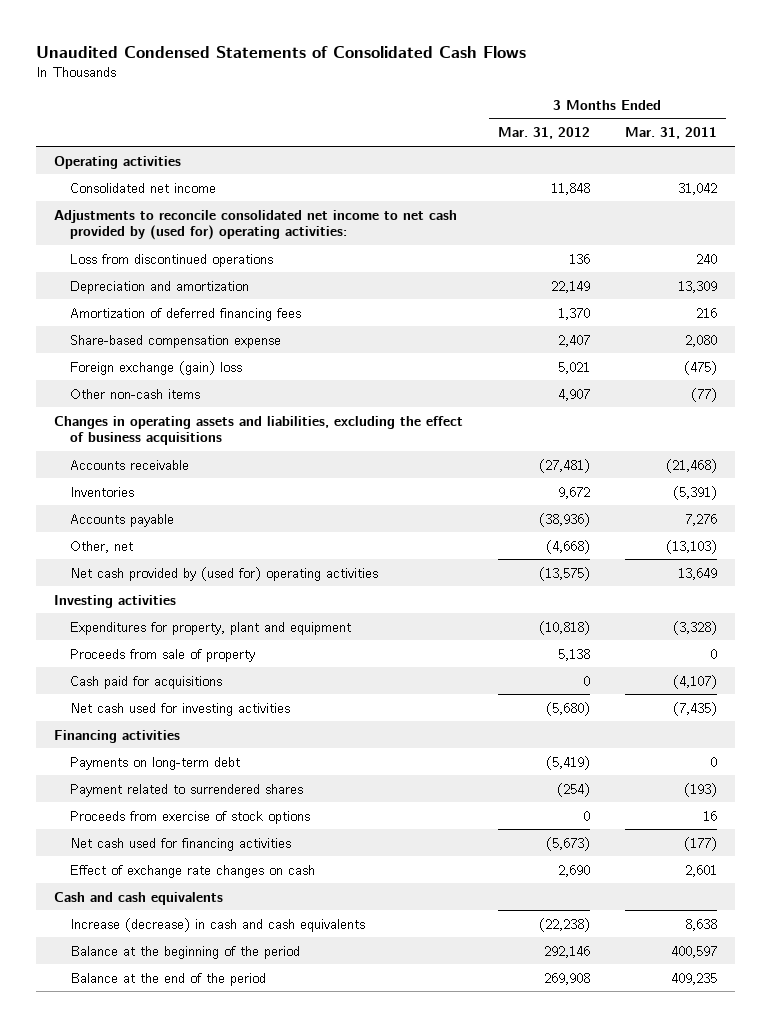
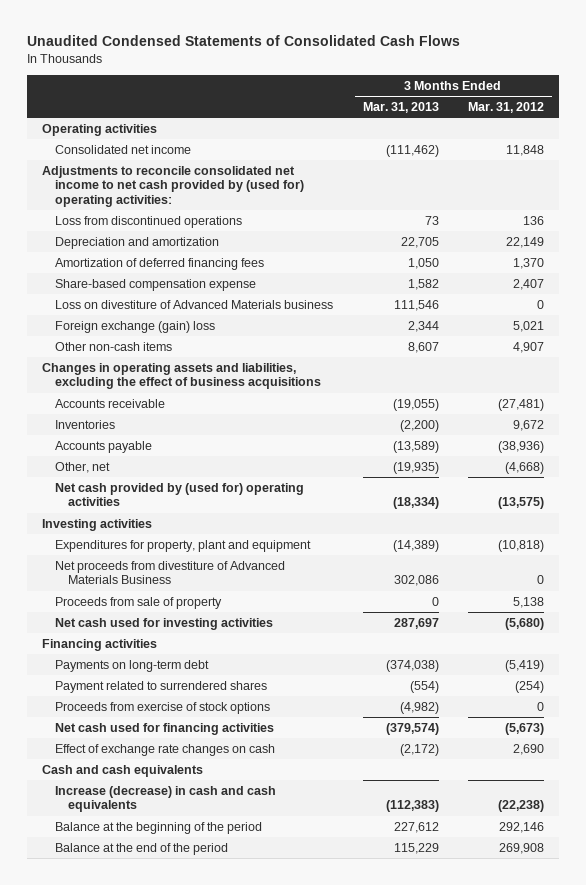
- | 3 Months Ended Mar. 31, 2012 | 3 Months Ended Mar. 31, 2011
+ | 3 Months Ended Mar. 31, 2013 | 3 Months Ended Mar. 31, 2012
+ Loss on divestiture of Advanced Materials business | 111,546 | 0
+ Net proceeds from divestiture of Advanced Materials Business | 302,086 | 0
- Cash paid for acquisitions | 0 | (4,107)

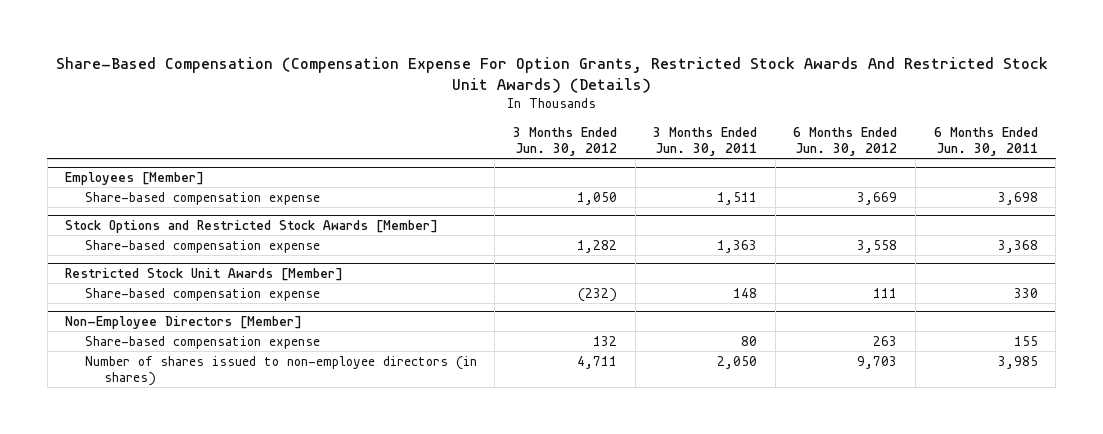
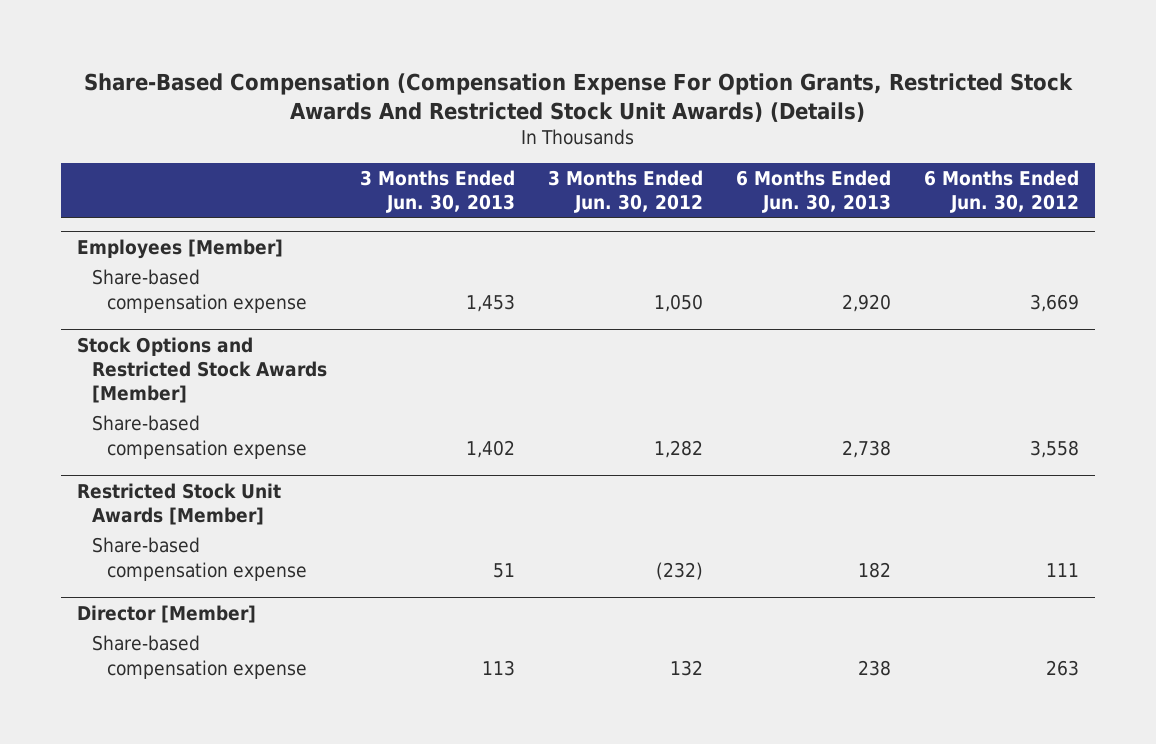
- | 3 Months Ended Jun. 30, 2012 | 3 Months Ended Jun. 30, 2011 | 6 Months Ended Jun. 30, 2012 | 6 Months Ended Jun. 30, 2011
+ | 3 Months Ended Jun. 30, 2013 | 3 Months Ended Jun. 30, 2012 | 6 Months Ended Jun. 30, 2013 | 6 Months Ended Jun. 30, 2012
- Non-Employee Directors [Member]
+ Director [Member]
- Number of shares issued to non-employee directors (in shares) | 4,711 | 2,050 | 9,703 | 3,985

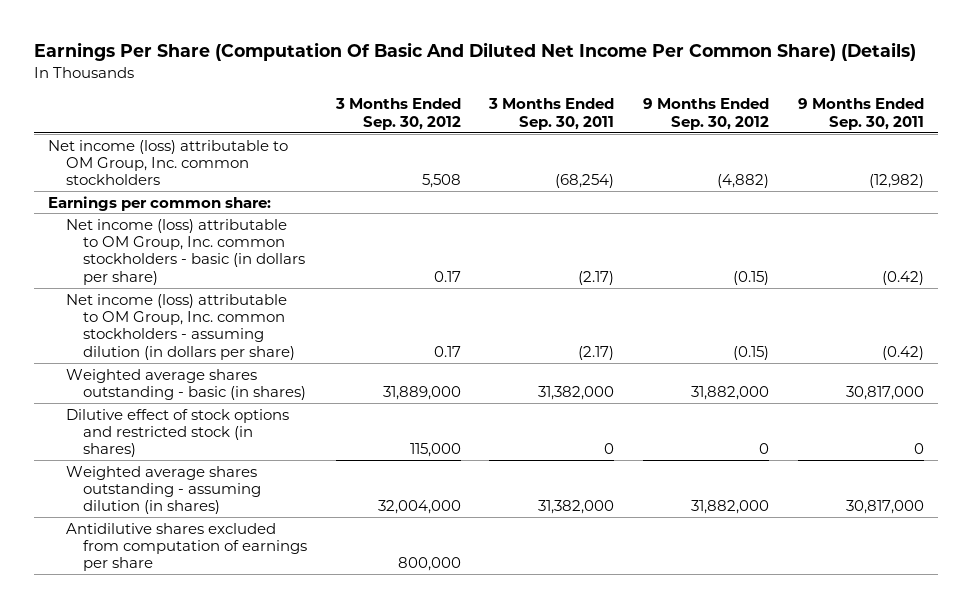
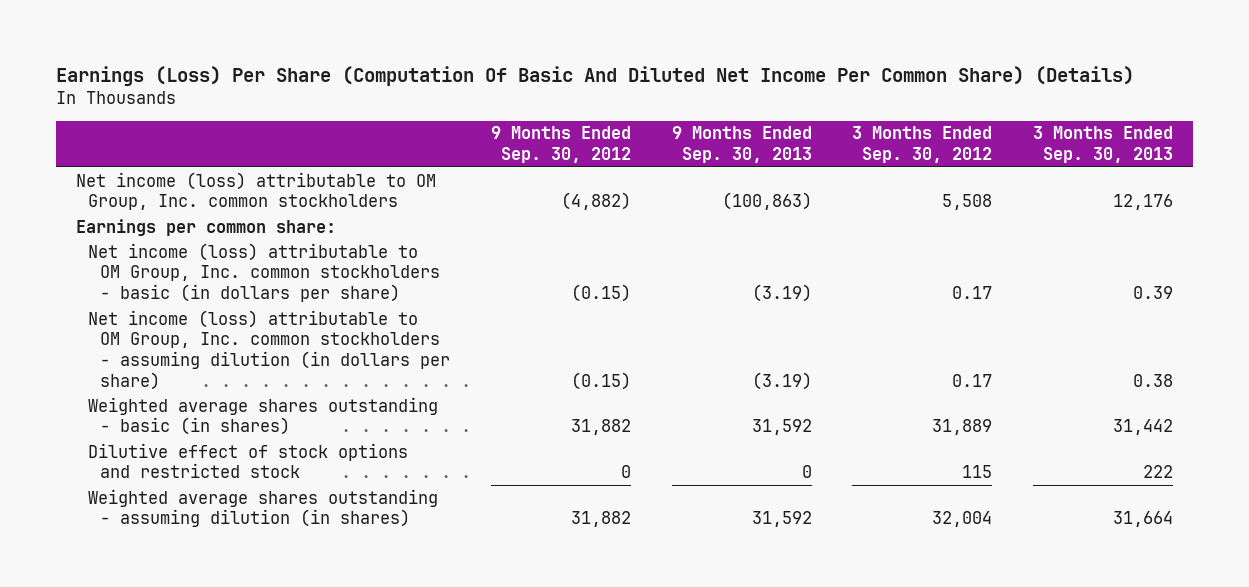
- Earnings Per Share (Computation Of Basic And Diluted Net Income Per Common Share) (Details)
+ Earnings (Loss) Per Share (Computation Of Basic And Diluted Net Income Per Common Share) (Details)
- | 3 Months Ended Sep. 30, 2012 | 3 Months Ended Sep. 30, 2011 | 9 Months Ended Sep. 30, 2012 | 9 Months Ended Sep. 30, 2011
+ | 9 Months Ended Sep. 30, 2012 | 9 Months Ended Sep. 30, 2013 | 3 Months Ended Sep. 30, 2012 | 3 Months Ended Sep. 30, 2013
- Weighted average shares outstanding - basic (in shares) | 31,889,000 | 31,382,000 | 31,882,000 | 30,817,000
- Dilutive effect of stock options and restricted stock (in shares) | 115,000 | 0 | 0 | 0
- Weighted average shares outstanding - assuming dilution (in shares) | 32,004,000 | 31,382,000 | 31,882,000 | 30,817,000
- Antidilutive shares excluded from computation of earnings per share | 800,000 | | |
+ Weighted average shares outstanding - basic (in shares) | 31,882 | 31,592 | 31,889 | 31,442
+ Dilutive effect of stock options and restricted stock | 0 | 0 | 115 | 222
+ Weighted average shares outstanding - assuming dilution (in shares) | 31,882 | 31,592 | 32,004 | 31,664

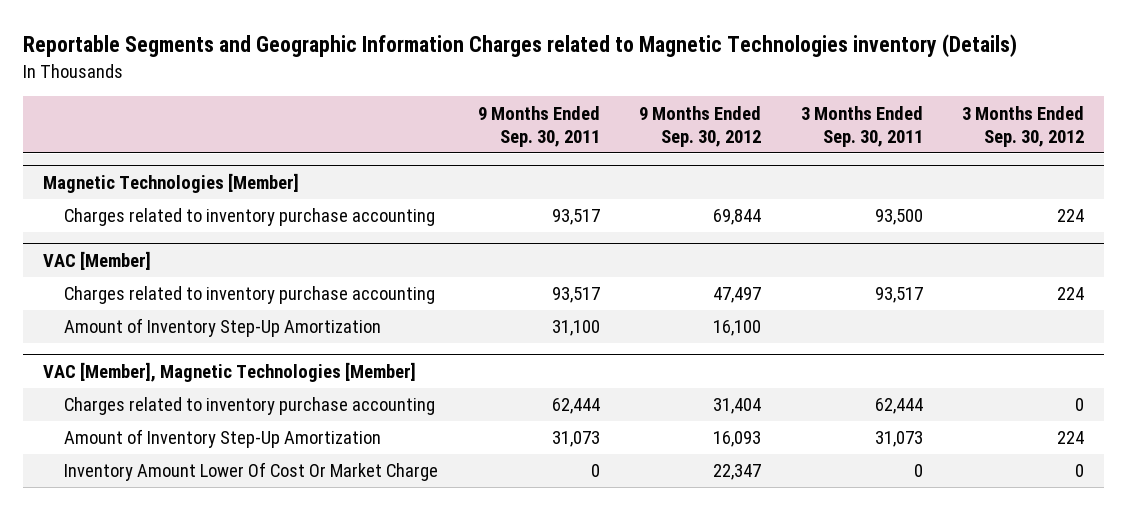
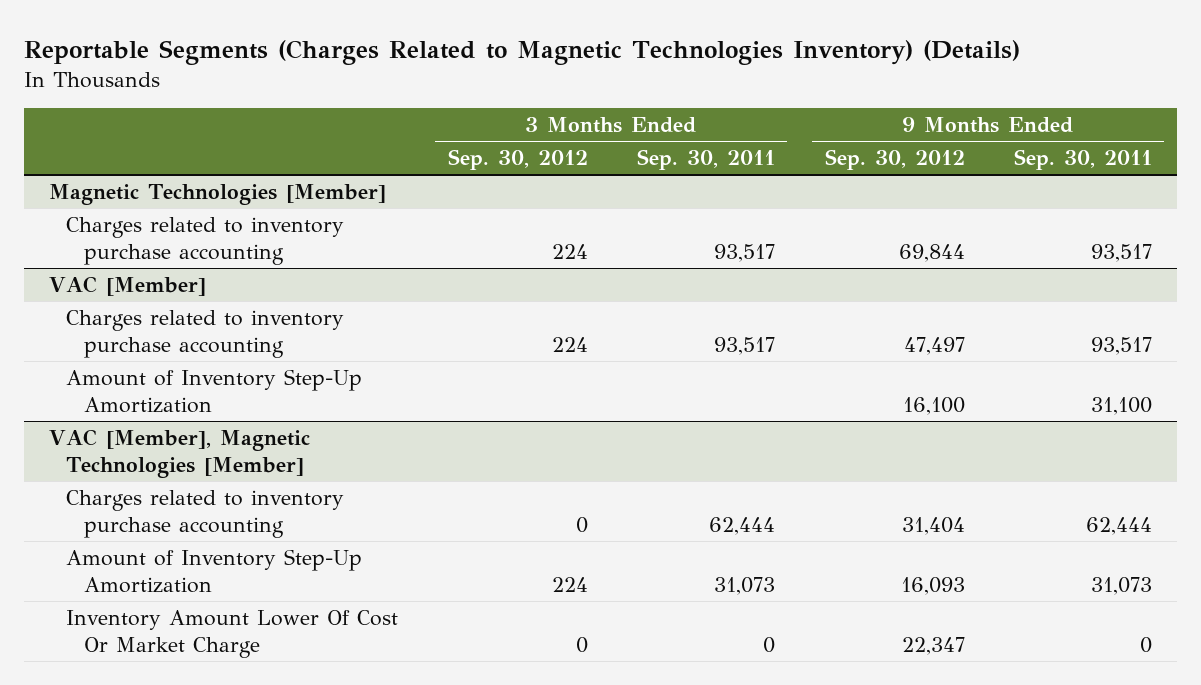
- Reportable Segments and Geographic Information Charges related to Magnetic Technologies inventory (Details)
+ Reportable Segments (Charges Related to Magnetic Technologies Inventory) (Details)
- | 9 Months Ended Sep. 30, 2011 | 9 Months Ended Sep. 30, 2012 | 3 Months Ended Sep. 30, 2011 | 3 Months Ended Sep. 30, 2012
+ | 3 Months Ended Sep. 30, 2012 | 3 Months Ended Sep. 30, 2011 | 9 Months Ended Sep. 30, 2012 | 9 Months Ended Sep. 30, 2011
@ Magnetic Technologies [Member]
- Charges related to inventory purchase accounting | 93,517 | 69,844 | 93,500 | 224
+ Charges related to inventory purchase accounting | 224 | 93,517 | 69,844 | 93,517

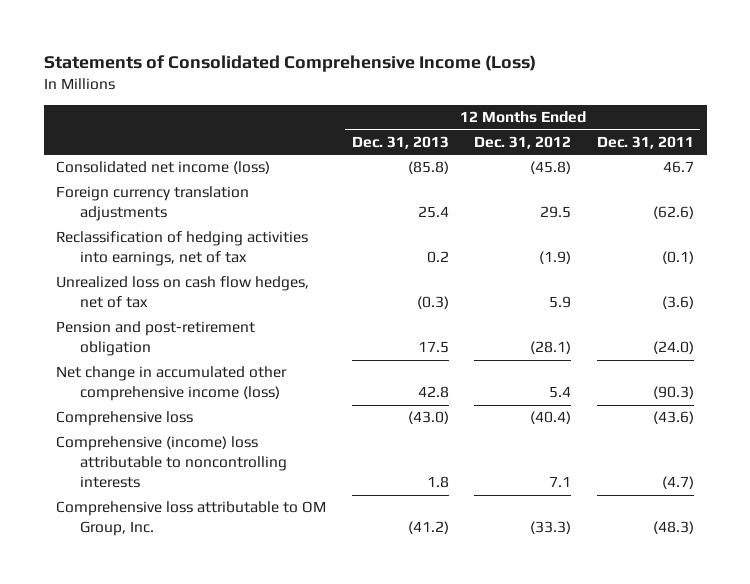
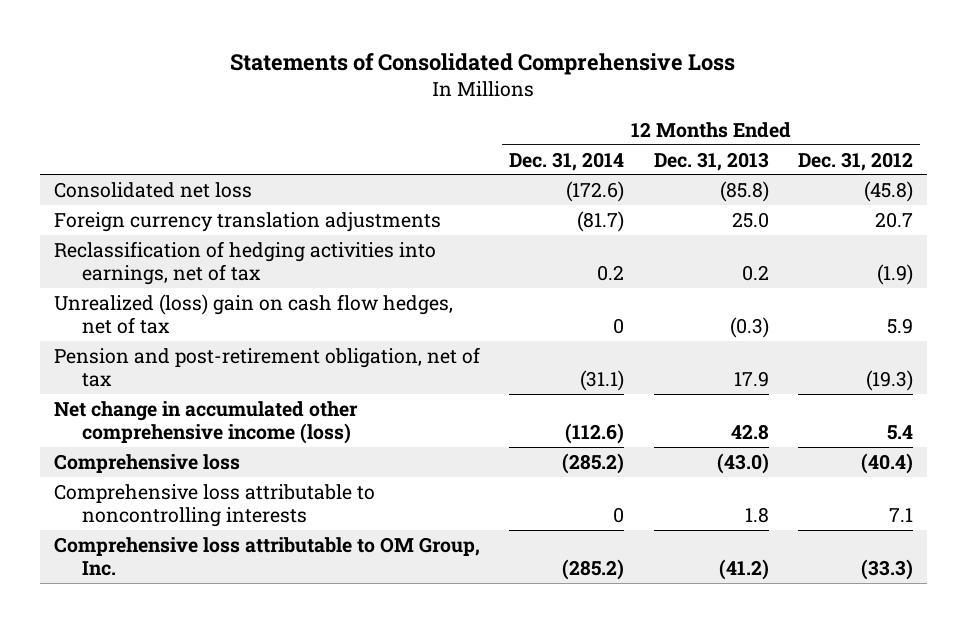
- Statements of Consolidated Comprehensive Income (Loss)
+ Statements of Consolidated Comprehensive Loss
- | 12 Months Ended Dec. 31, 2013 | 12 Months Ended Dec. 31, 2012 | 12 Months Ended Dec. 31, 2011
+ | 12 Months Ended Dec. 31, 2014 | 12 Months Ended Dec. 31, 2013 | 12 Months Ended Dec. 31, 2012
- Consolidated net income (loss) | (85.8) | (45.8) | 46.7
- Foreign currency translation adjustments | 25.4 | 29.5 | (62.6)
+ Consolidated net loss | (172.6) | (85.8) | (45.8)
+ Foreign currency translation adjustments | (81.7) | 25.0 | 20.7
- Unrealized loss on cash flow hedges, net of tax | (0.3) | 5.9 | (3.6)
- Pension and post-retirement obligation | 17.5 | (28.1) | (24.0)
+ Unrealized (loss) gain on cash flow hedges, net of tax | 0 | (0.3) | 5.9
+ Pension and post-retirement obligation, net of tax | (31.1) | 17.9 | (19.3)
- Comprehensive (income) loss attributable to noncontrolling interests | 1.8 | 7.1 | (4.7)
+ Comprehensive loss attributable to noncontrolling interests | 0 | 1.8 | 7.1

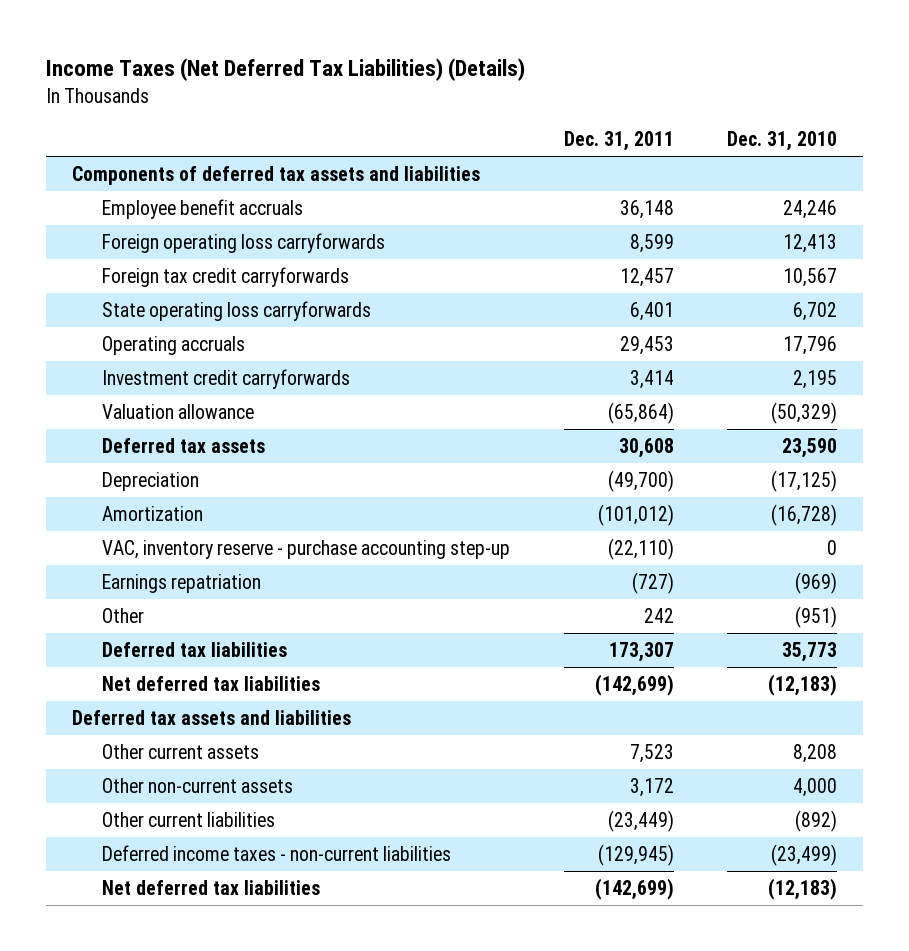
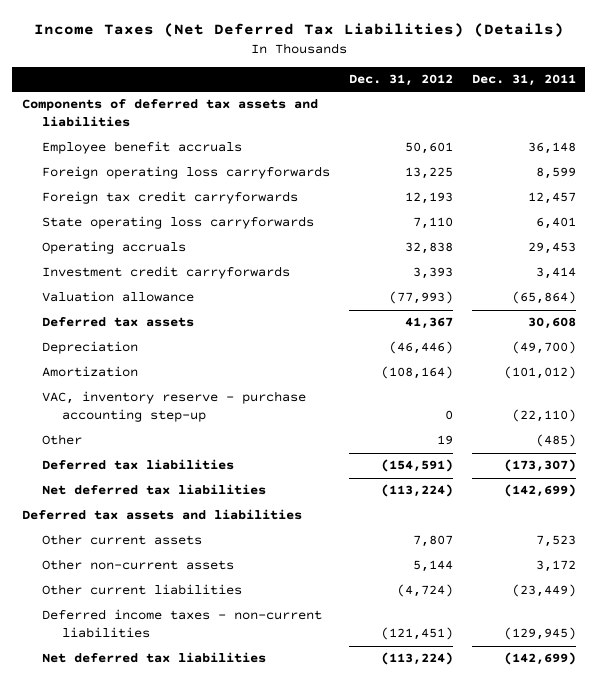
- | Dec. 31, 2011 | Dec. 31, 2010
+ | Dec. 31, 2012 | Dec. 31, 2011
- Earnings repatriation | (727) | (969)
- Other | 242 | (951)
- Deferred tax liabilities | 173,307 | 35,773
+ Other | 19 | (485)
+ Deferred tax liabilities | (154,591) | (173,307)

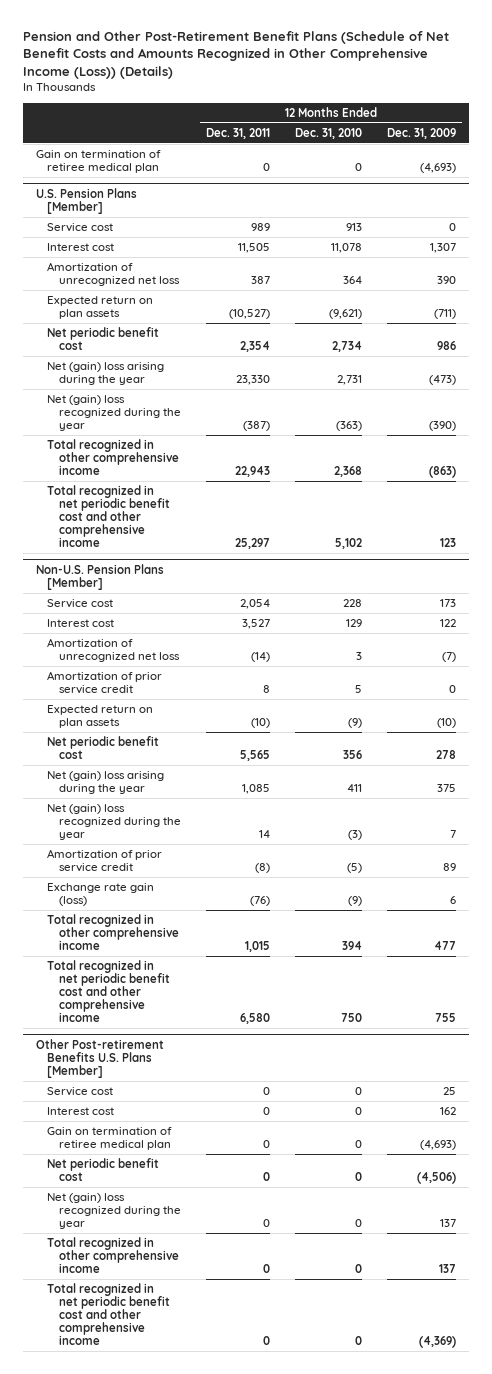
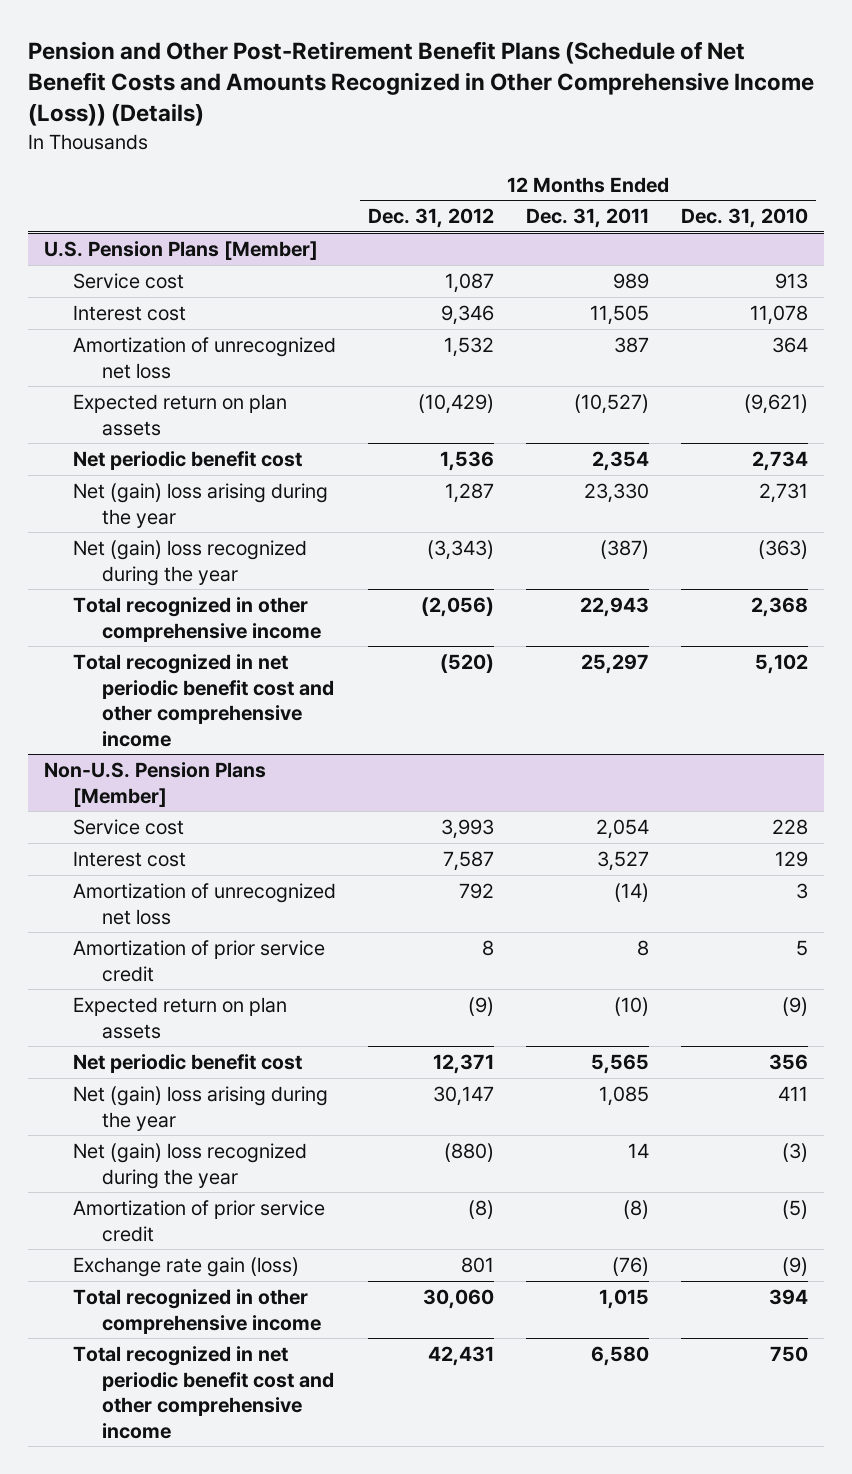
- | 12 Months Ended Dec. 31, 2011 | 12 Months Ended Dec. 31, 2010 | 12 Months Ended Dec. 31, 2009
+ | 12 Months Ended Dec. 31, 2012 | 12 Months Ended Dec. 31, 2011 | 12 Months Ended Dec. 31, 2010
- Gain on termination of retiree medical plan | 0 | 0 | (4,693)
- Other Post-retirement Benefits U.S. Plans [Member]
- Service cost | 0 | 0 | 25
- Interest cost | 0 | 0 | 162
- Gain on termination of retiree medical plan | 0 | 0 | (4,693)
- Net periodic benefit cost | 0 | 0 | (4,506)
- Net (gain) loss recognized during the year | 0 | 0 | 137
- Total recognized in other comprehensive income | 0 | 0 | 137
- Total recognized in net periodic benefit cost and other comprehensive income | 0 | 0 | (4,369)

